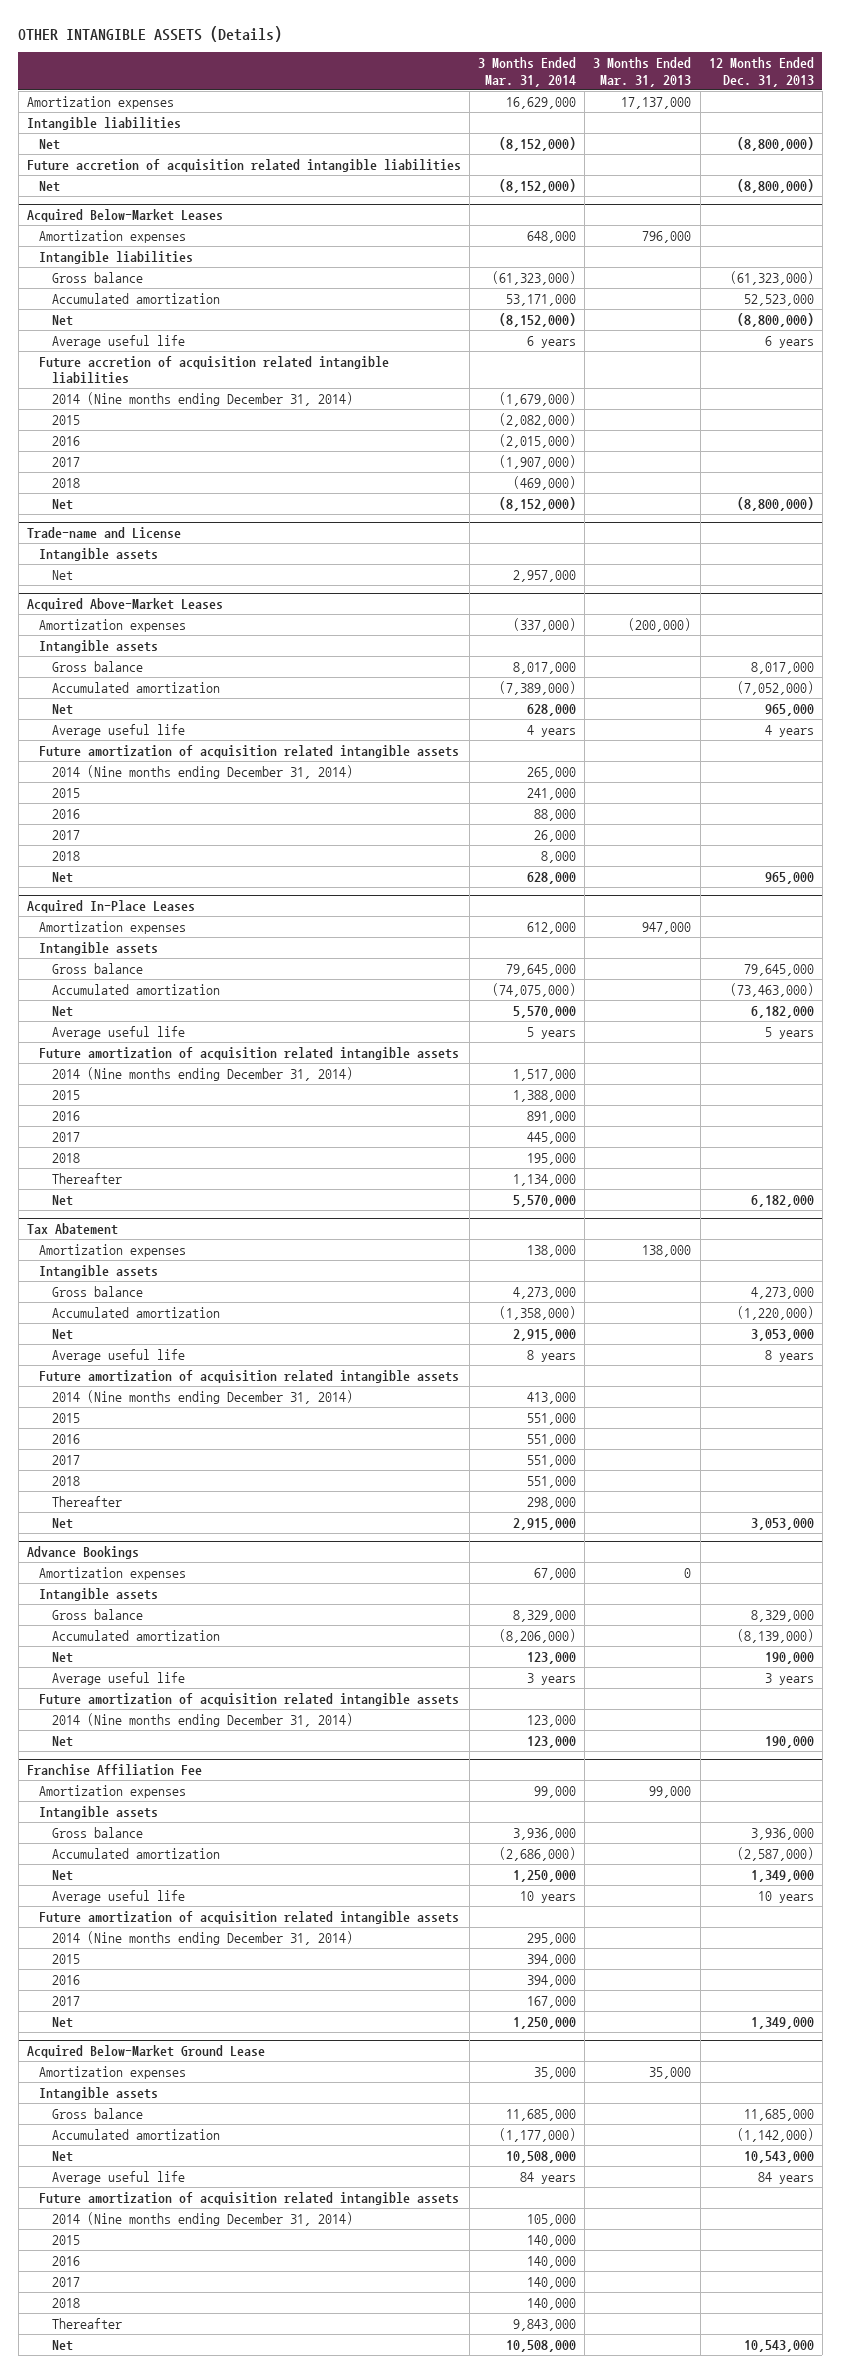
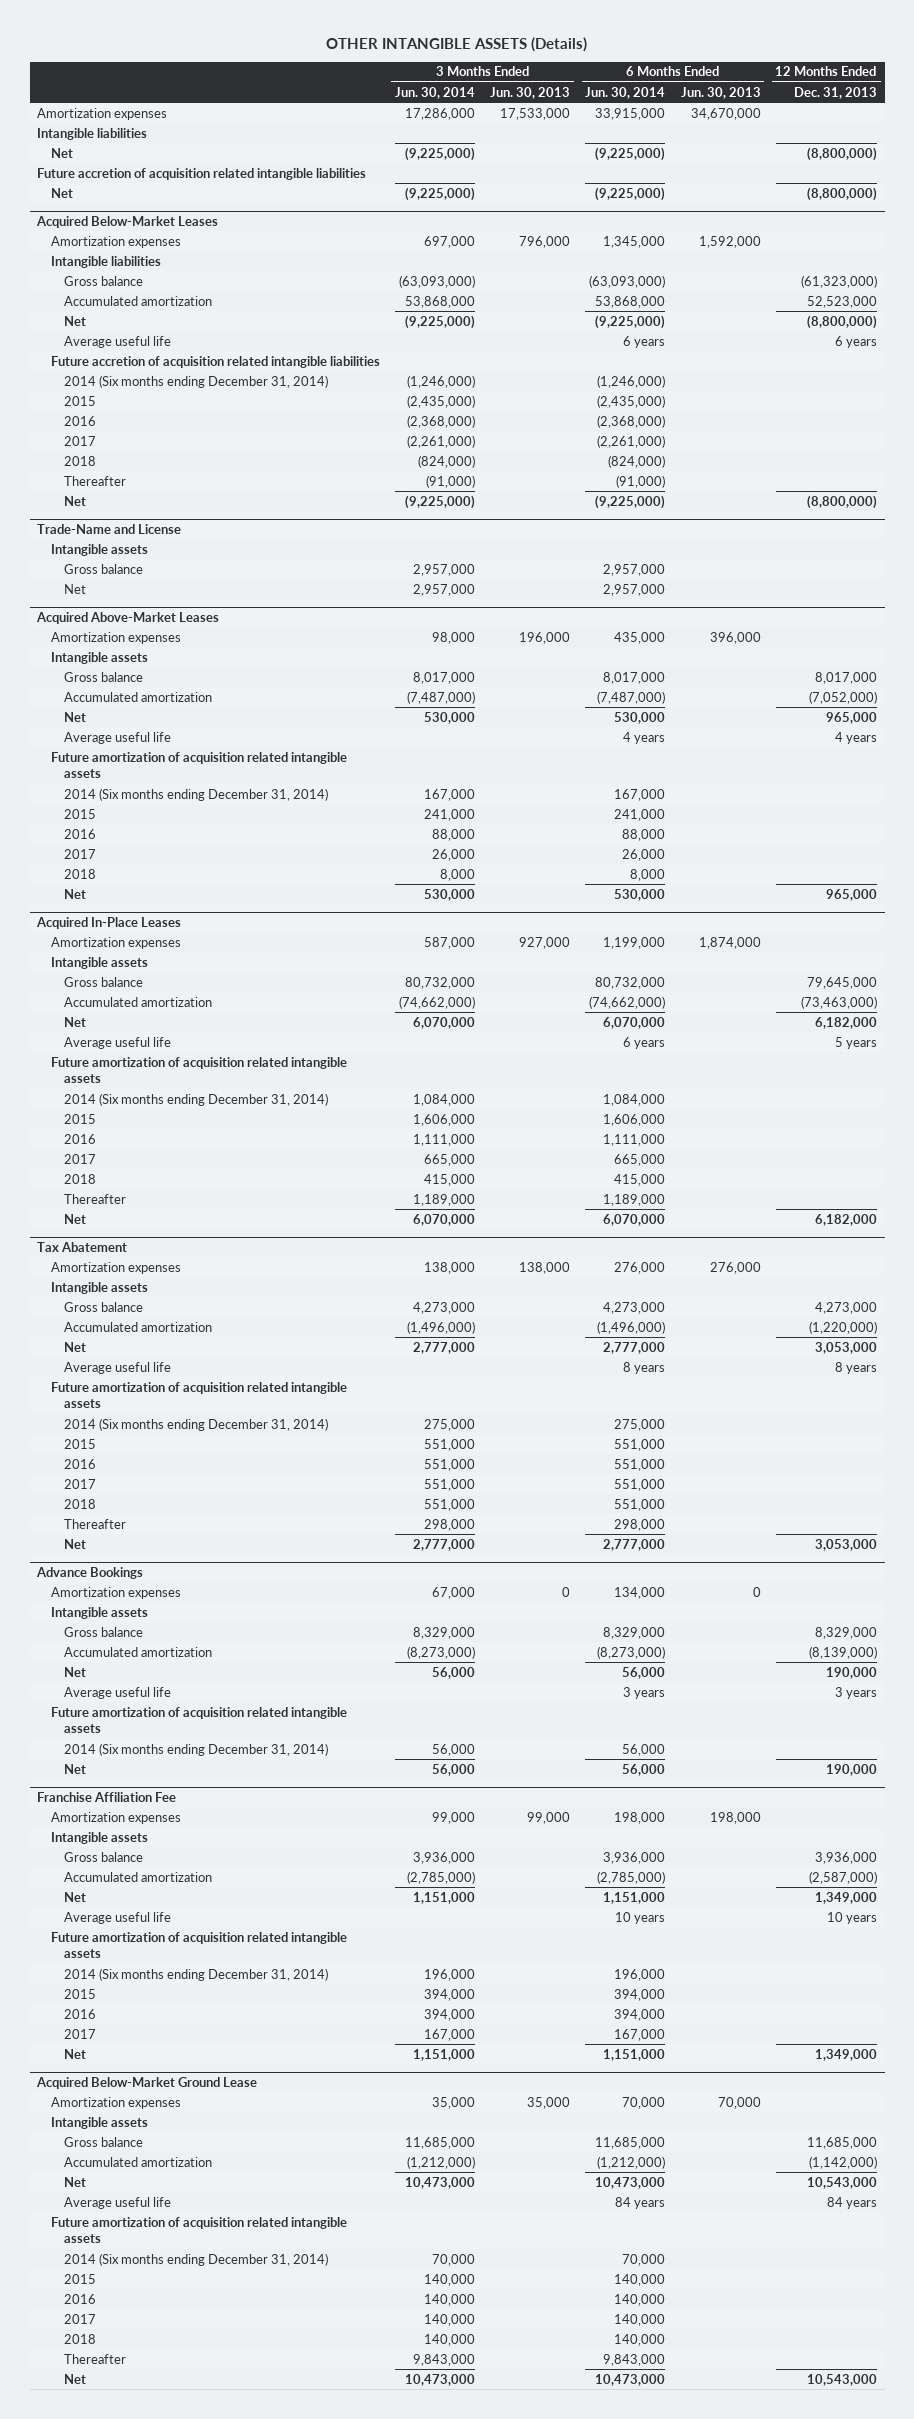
- | 3 Months Ended Mar. 31, 2014 | 3 Months Ended Mar. 31, 2013 | 12 Months Ended Dec. 31, 2013
+ | 3 Months Ended Jun. 30, 2014 | 3 Months Ended Jun. 30, 2013 | 6 Months Ended Jun. 30, 2014 | 6 Months Ended Jun. 30, 2013 | 12 Months Ended Dec. 31, 2013
@ Acquired Below-Market Leases
- 2014 (Nine months ending December 31, 2014) | (1,679,000) | |
+ 2014 (Six months ending December 31, 2014) | (1,246,000) | | (1,246,000) | |
+ Thereafter | (91,000) | | (91,000) | |
- Trade-name and License
+ Trade-Name and License
+ Gross balance | 2,957,000 | | 2,957,000 | |
@ Acquired Above-Market Leases
- 2014 (Nine months ending December 31, 2014) | 265,000 | |
+ 2014 (Six months ending December 31, 2014) | 167,000 | | 167,000 | |
@ Acquired In-Place Leases
- 2014 (Nine months ending December 31, 2014) | 1,517,000 | |
+ 2014 (Six months ending December 31, 2014) | 1,084,000 | | 1,084,000 | |
@ Tax Abatement
- 2014 (Nine months ending December 31, 2014) | 413,000 | |
+ 2014 (Six months ending December 31, 2014) | 275,000 | | 275,000 | |
@ Advance Bookings
- 2014 (Nine months ending December 31, 2014) | 123,000 | |
+ 2014 (Six months ending December 31, 2014) | 56,000 | | 56,000 | |
@ Franchise Affiliation Fee
- 2014 (Nine months ending December 31, 2014) | 295,000 | |
+ 2014 (Six months ending December 31, 2014) | 196,000 | | 196,000 | |
@ Acquired Below-Market Ground Lease
- 2014 (Nine months ending December 31, 2014) | 105,000 | |
+ 2014 (Six months ending December 31, 2014) | 70,000 | | 70,000 | |

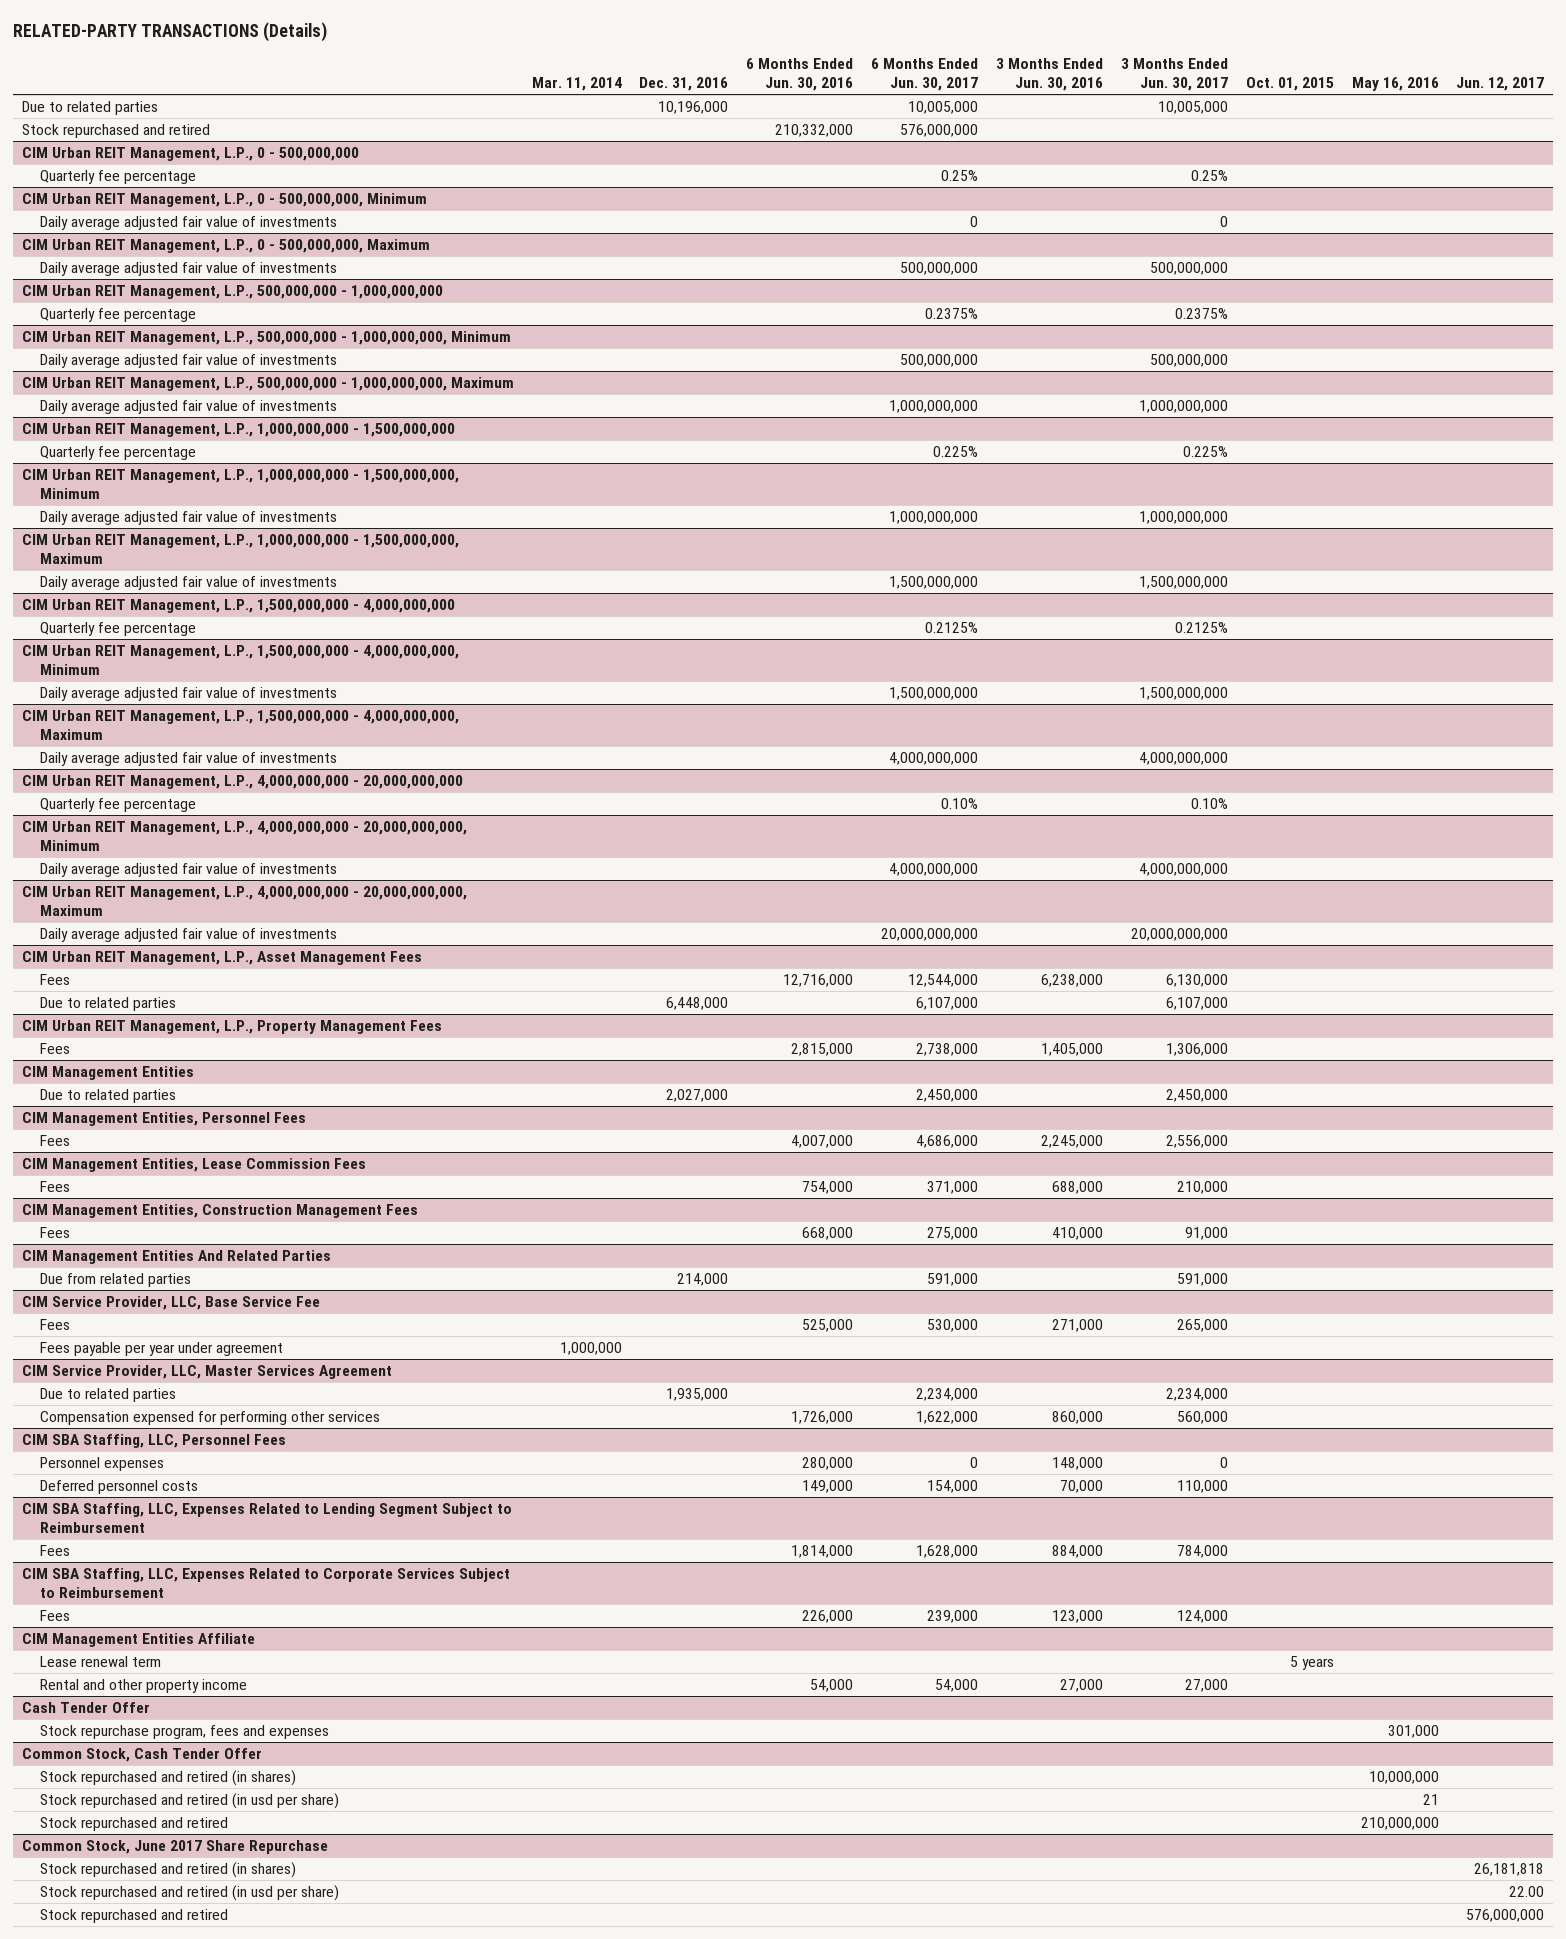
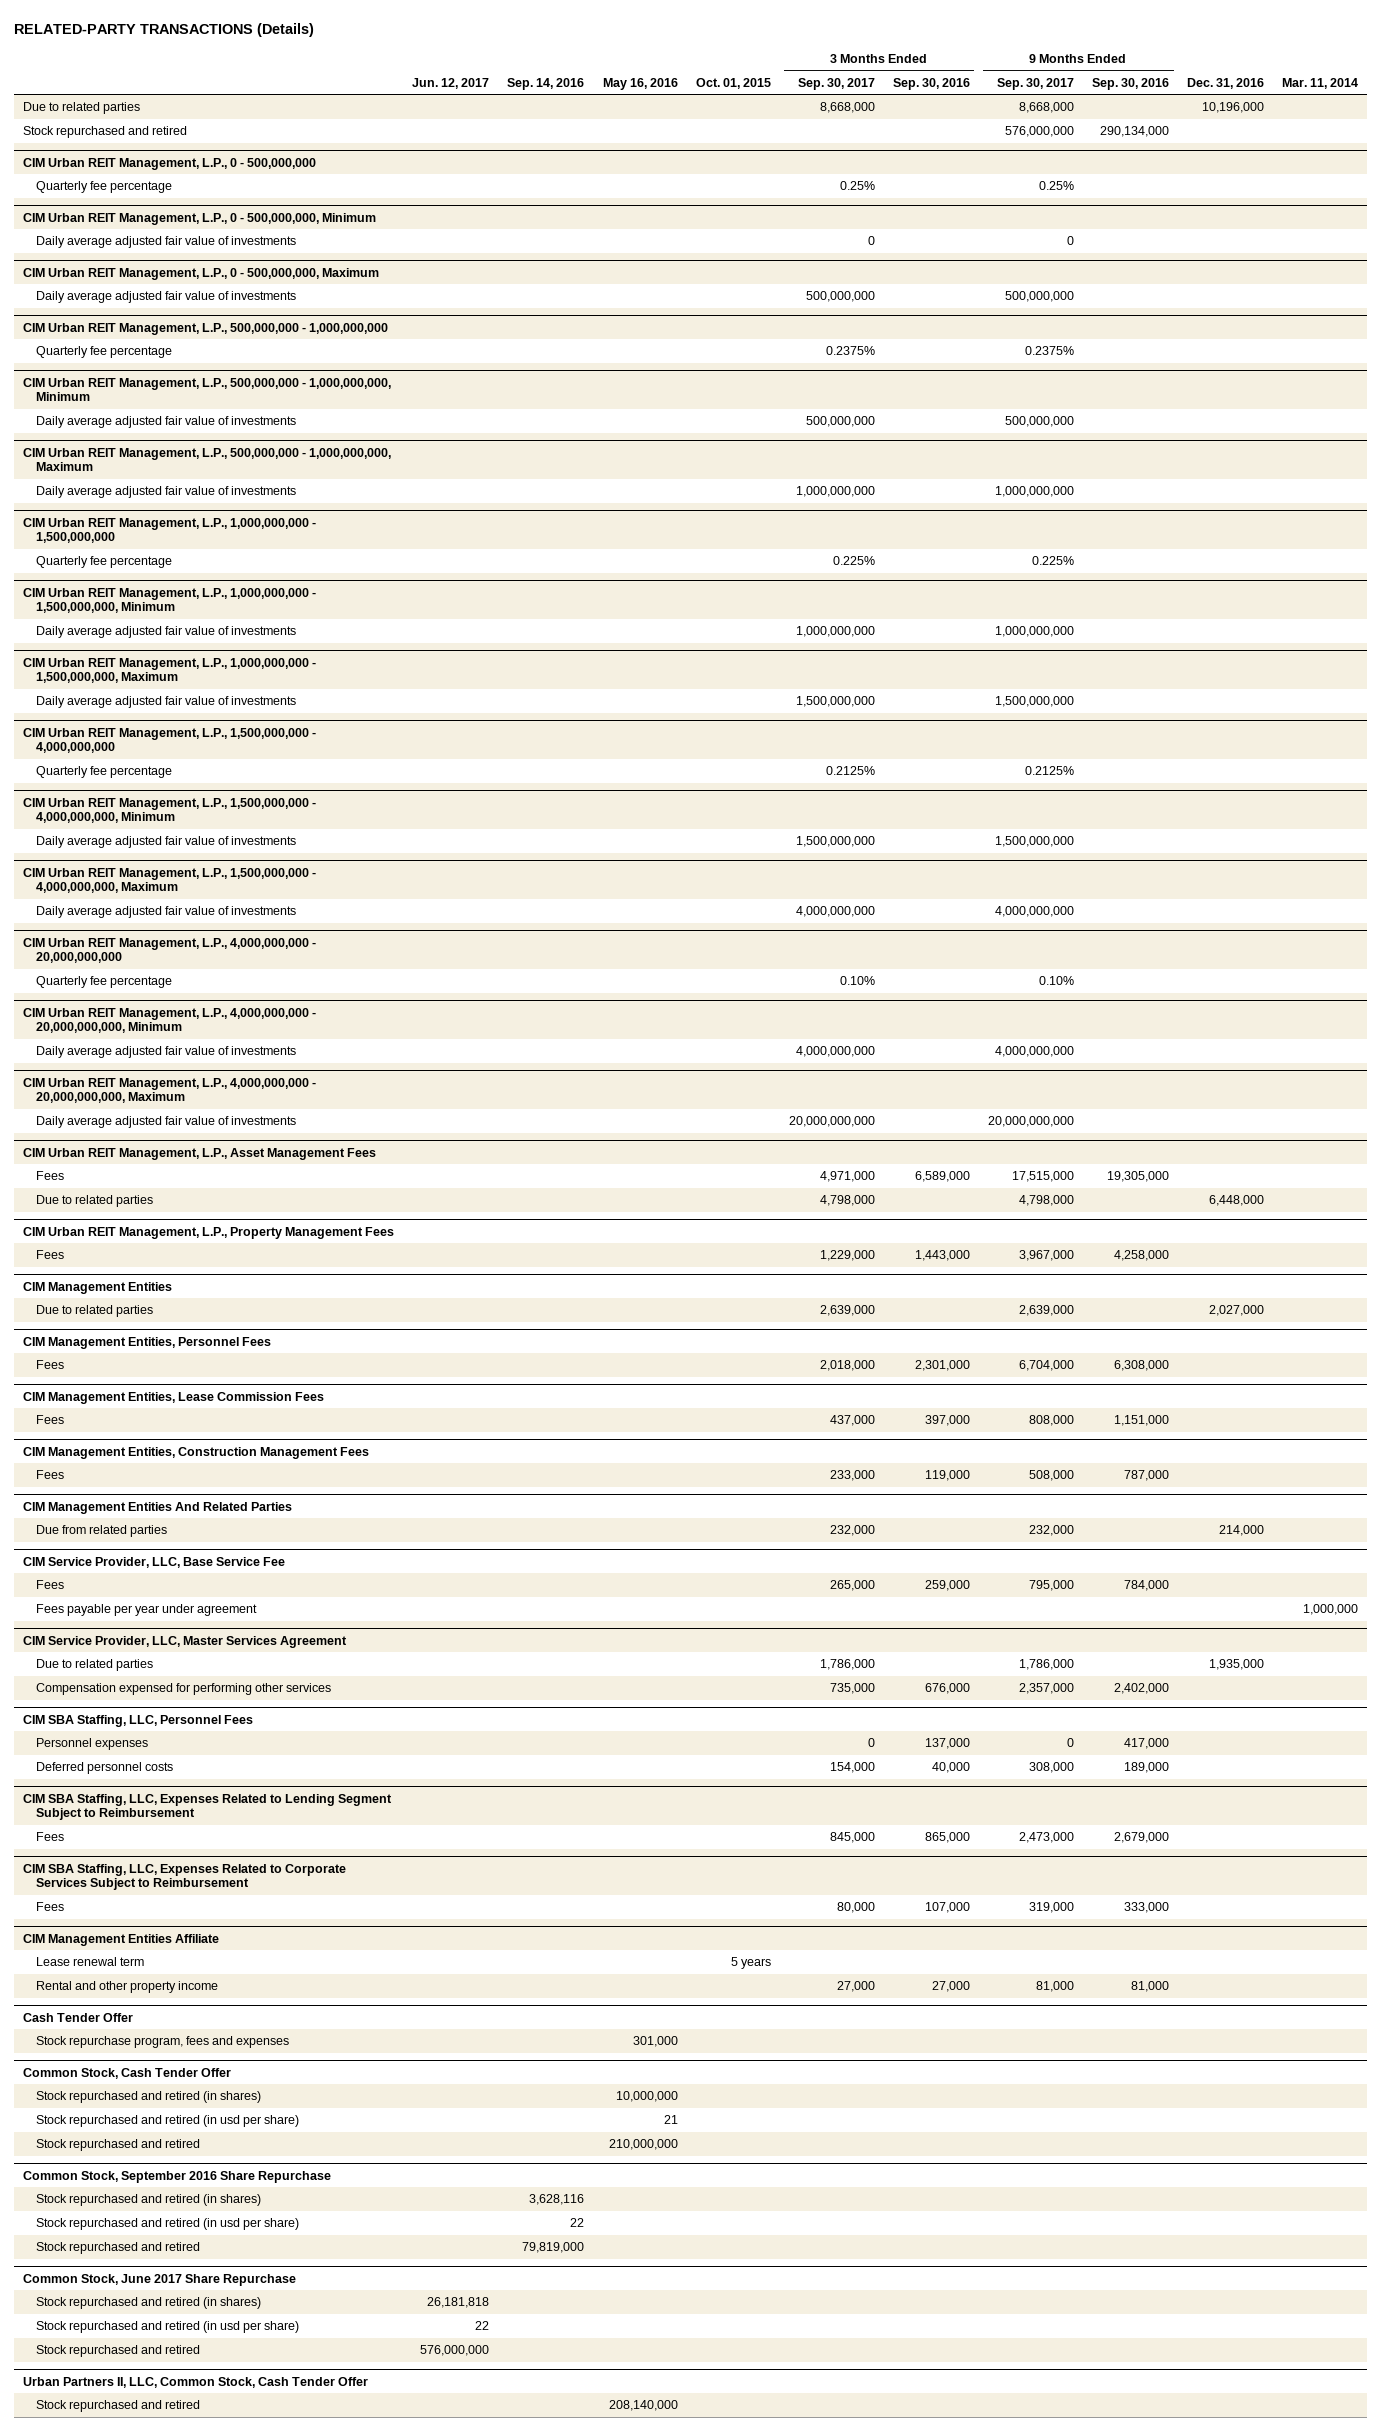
- | Mar. 11, 2014 | Dec. 31, 2016 | 6 Months Ended Jun. 30, 2016 | 6 Months Ended Jun. 30, 2017 | 3 Months Ended Jun. 30, 2016 | 3 Months Ended Jun. 30, 2017 | Oct. 01, 2015 | May 16, 2016 | Jun. 12, 2017
+ | Jun. 12, 2017 | Sep. 14, 2016 | May 16, 2016 | Oct. 01, 2015 | 3 Months Ended Sep. 30, 2017 | 3 Months Ended Sep. 30, 2016 | 9 Months Ended Sep. 30, 2017 | 9 Months Ended Sep. 30, 2016 | Dec. 31, 2016 | Mar. 11, 2014
+ Common Stock, September 2016 Share Repurchase
+ Stock repurchased and retired (in shares) | | 3,628,116 | | | | | | | |
+ Stock repurchased and retired (in usd per share) | | 22 | | | | | | | |
+ Stock repurchased and retired | | 79,819,000 | | | | | | | |
@ Common Stock, June 2017 Share Repurchase
- Stock repurchased and retired (in usd per share) | | | | | | | | | 22.00
+ Stock repurchased and retired (in usd per share) | 22 | | | | | | | | |
+ Urban Partners II, LLC, Common Stock, Cash Tender Offer
+ Stock repurchased and retired | | | 208,140,000 | | | | | | |

